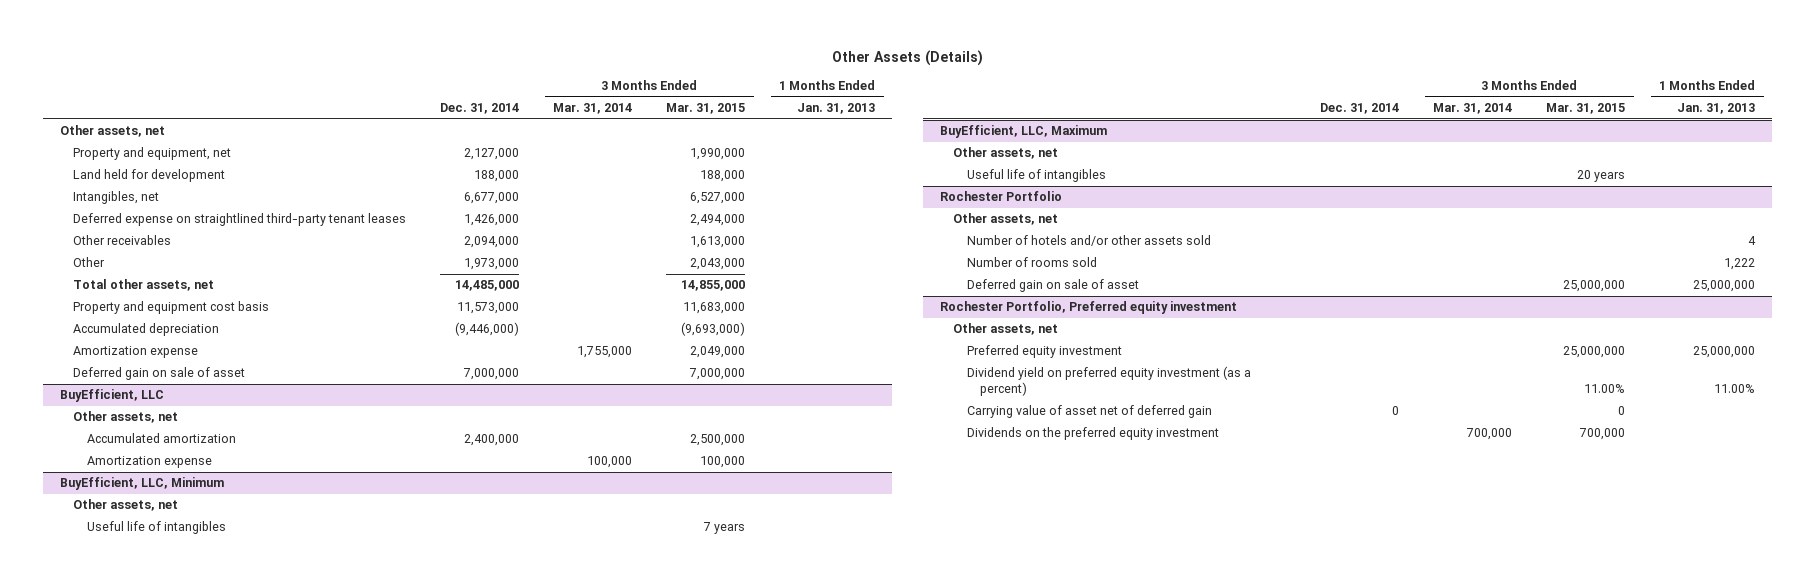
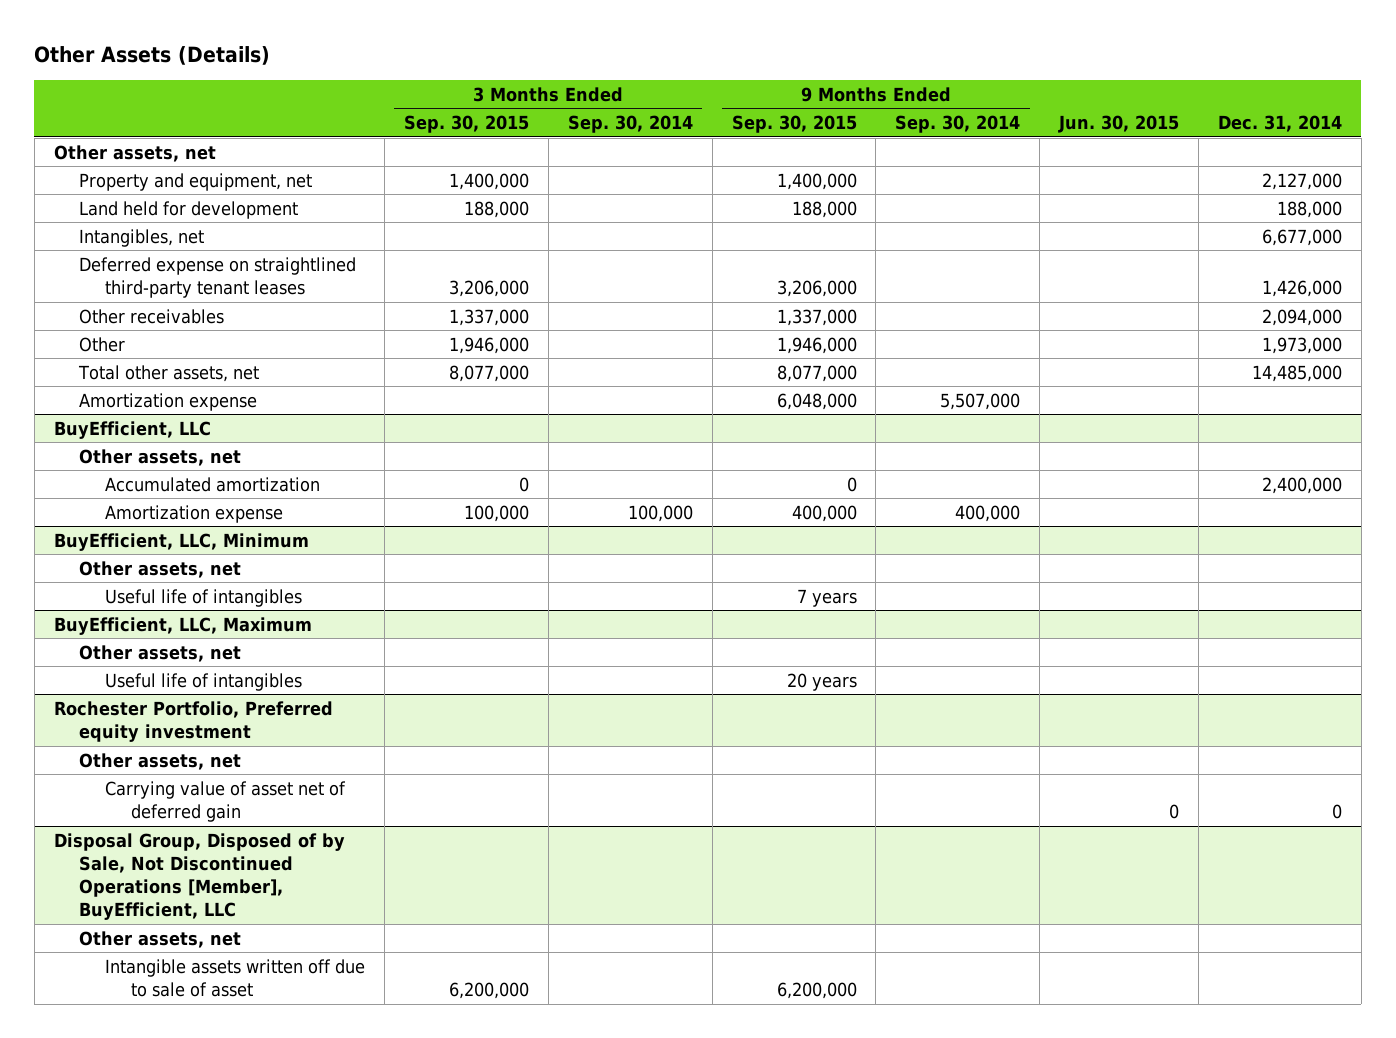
- | Dec. 31, 2014 | 3 Months Ended Mar. 31, 2014 | 3 Months Ended Mar. 31, 2015 | 1 Months Ended Jan. 31, 2013
+ | 3 Months Ended Sep. 30, 2015 | 3 Months Ended Sep. 30, 2014 | 9 Months Ended Sep. 30, 2015 | 9 Months Ended Sep. 30, 2014 | Jun. 30, 2015 | Dec. 31, 2014
- Property and equipment cost basis | 11,573,000 | | 11,683,000 |
- Accumulated depreciation | (9,446,000) | | (9,693,000) |
- Deferred gain on sale of asset | 7,000,000 | | 7,000,000 |
- Rochester Portfolio
- Other assets, net
- Number of hotels and/or other assets sold | | | | 4
- Number of rooms sold | | | | 1,222
- Deferred gain on sale of asset | | | 25,000,000 | 25,000,000
@ Rochester Portfolio, Preferred equity investment
- Preferred equity investment | | | 25,000,000 | 25,000,000
- Dividend yield on preferred equity investment (as a percent) | | | 11.00% | 11.00%
- Dividends on the preferred equity investment | | 700,000 | 700,000 |
+ Disposal Group, Disposed of by Sale, Not Discontinued Operations [Member], BuyEfficient, LLC
+ Other assets, net
+ Intangible assets written off due to sale of asset | 6,200,000 | | 6,200,000 | | |

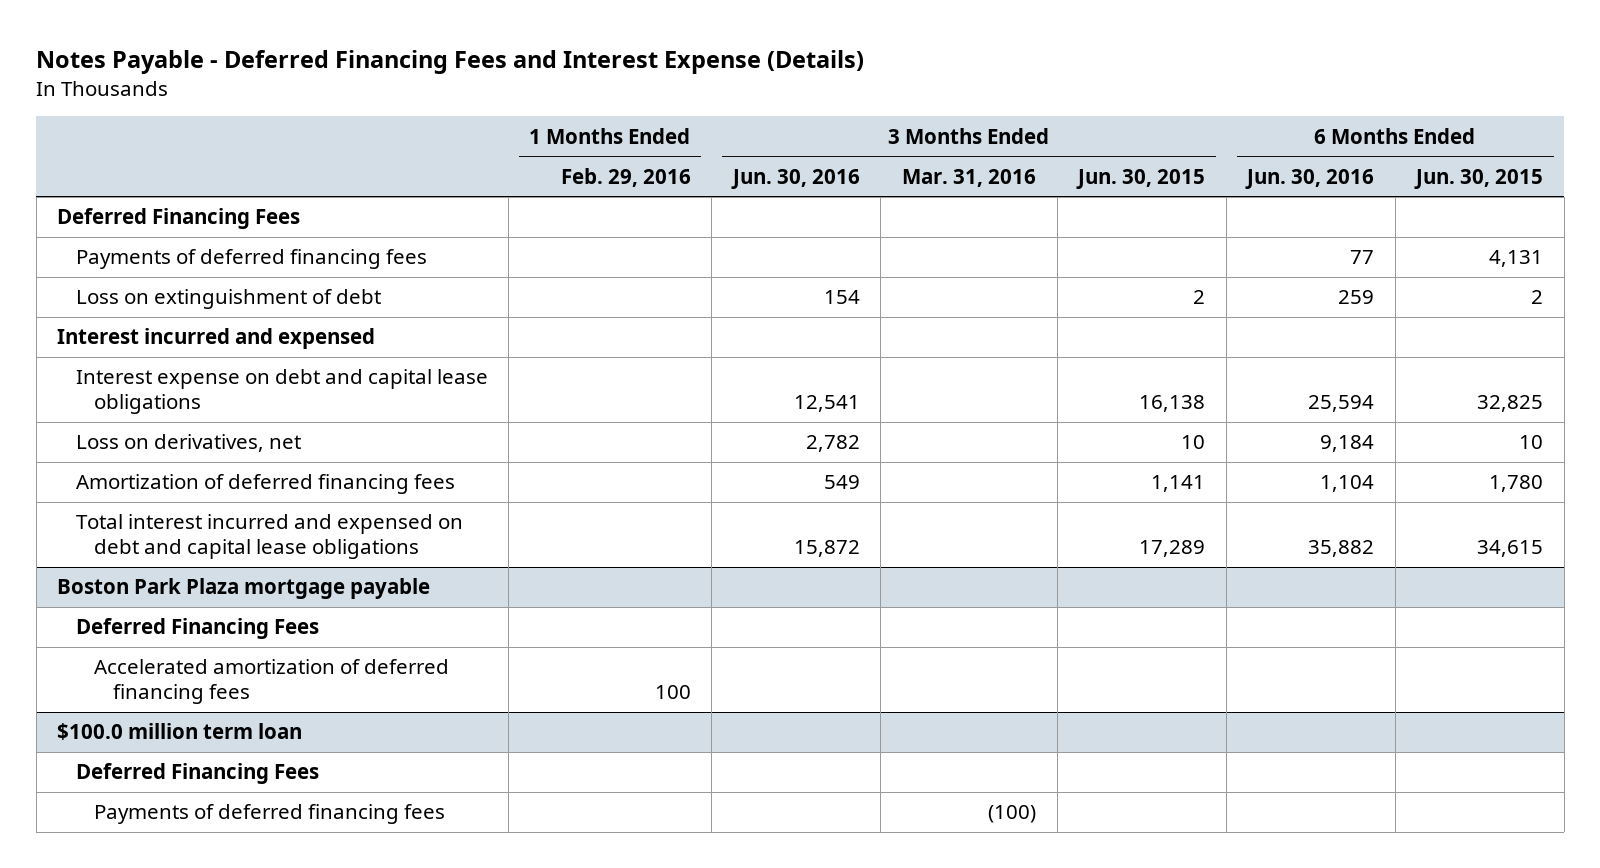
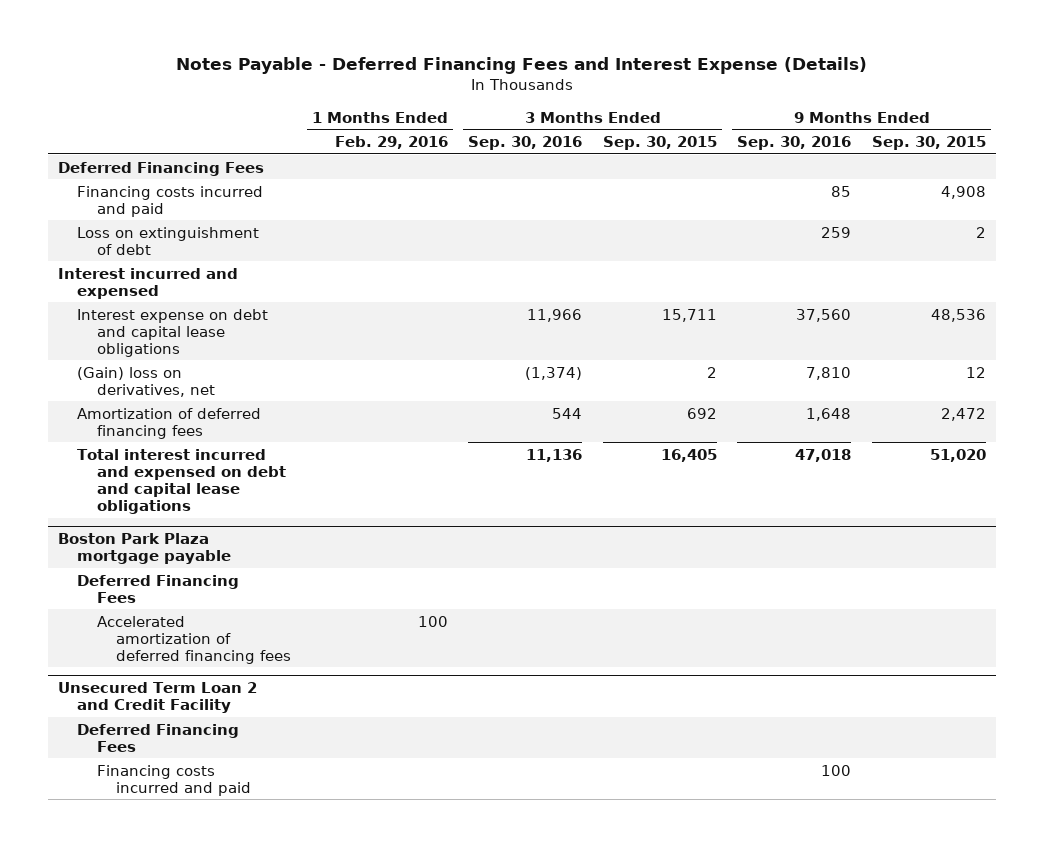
- | 1 Months Ended Feb. 29, 2016 | 3 Months Ended Jun. 30, 2016 | 3 Months Ended Mar. 31, 2016 | 3 Months Ended Jun. 30, 2015 | 6 Months Ended Jun. 30, 2016 | 6 Months Ended Jun. 30, 2015
+ | 1 Months Ended Feb. 29, 2016 | 3 Months Ended Sep. 30, 2016 | 3 Months Ended Sep. 30, 2015 | 9 Months Ended Sep. 30, 2016 | 9 Months Ended Sep. 30, 2015
- Payments of deferred financing fees | | | | | 77 | 4,131
+ Financing costs incurred and paid | | | | 85 | 4,908
- Loss on derivatives, net | | 2,782 | | 10 | 9,184 | 10
+ (Gain) loss on derivatives, net | | (1,374) | 2 | 7,810 | 12
- $100.0 million term loan
- Deferred Financing Fees
- Payments of deferred financing fees | | | (100) | | |
+ Unsecured Term Loan 2 and Credit Facility
+ Deferred Financing Fees
+ Financing costs incurred and paid | | | | 100 |

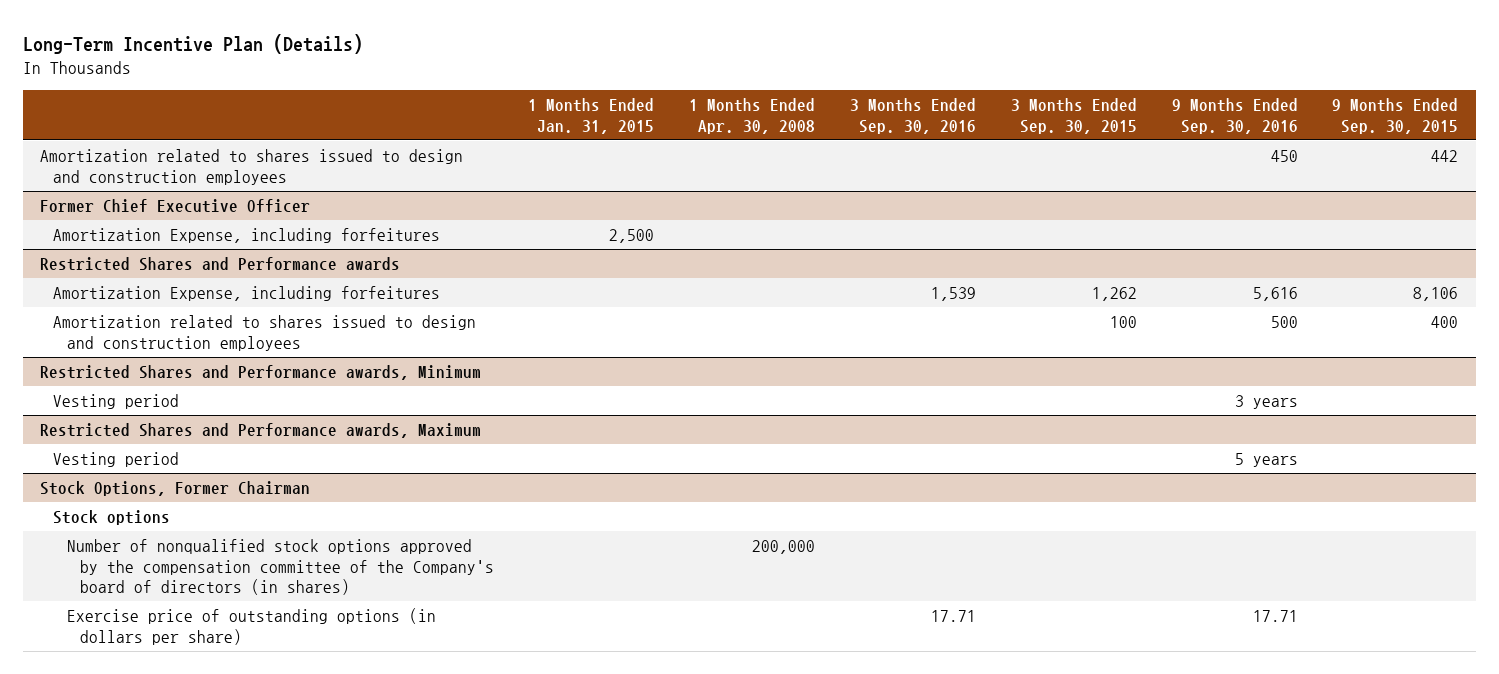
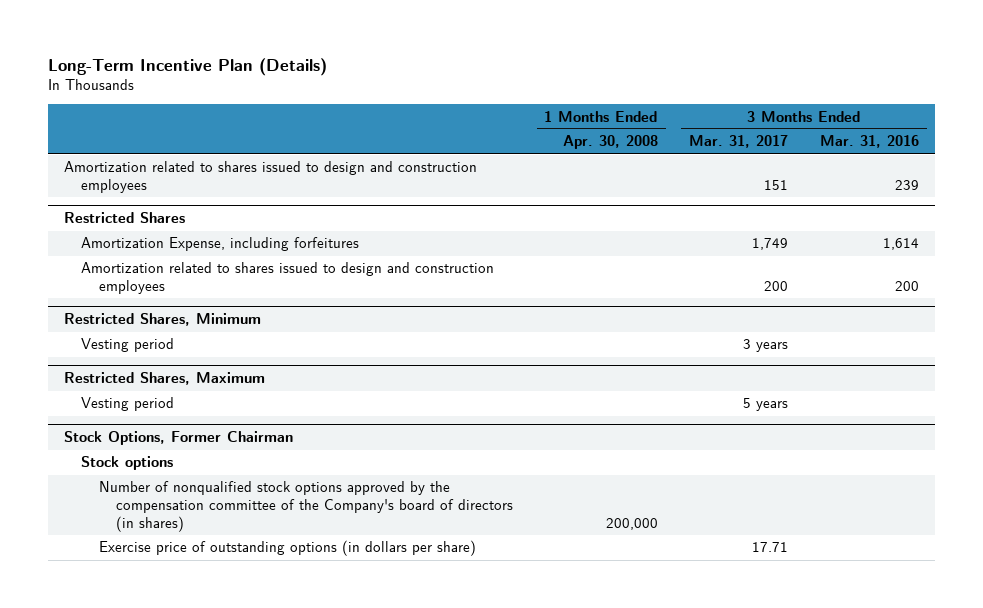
- | 1 Months Ended Jan. 31, 2015 | 1 Months Ended Apr. 30, 2008 | 3 Months Ended Sep. 30, 2016 | 3 Months Ended Sep. 30, 2015 | 9 Months Ended Sep. 30, 2016 | 9 Months Ended Sep. 30, 2015
+ | 1 Months Ended Apr. 30, 2008 | 3 Months Ended Mar. 31, 2017 | 3 Months Ended Mar. 31, 2016
- Former Chief Executive Officer
- Amortization Expense, including forfeitures | 2,500 | | | | |
- Restricted Shares and Performance awards
+ Restricted Shares
- Restricted Shares and Performance awards, Minimum
+ Restricted Shares, Minimum
- Restricted Shares and Performance awards, Maximum
+ Restricted Shares, Maximum

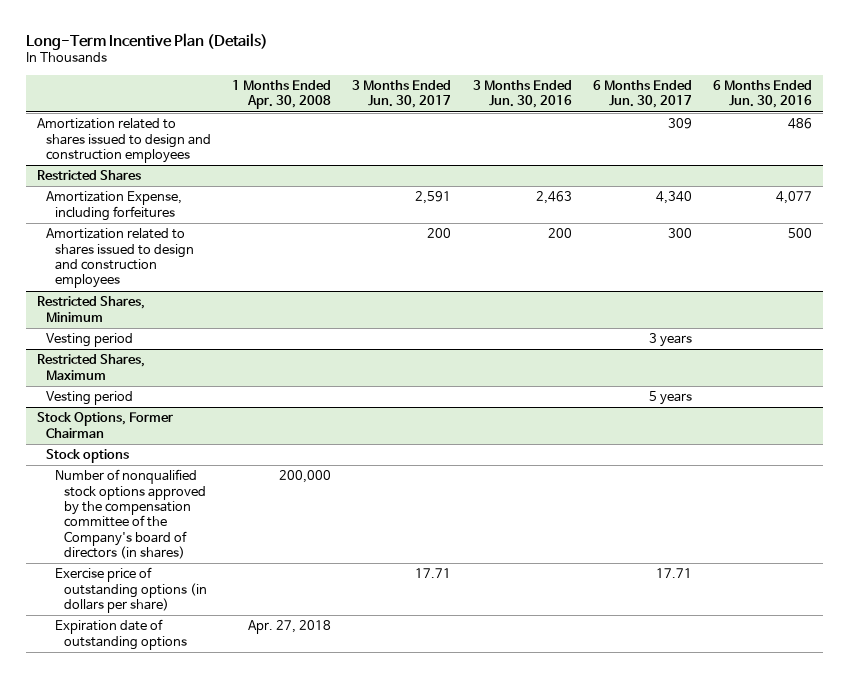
- | 1 Months Ended Apr. 30, 2008 | 3 Months Ended Mar. 31, 2017 | 3 Months Ended Mar. 31, 2016
+ | 1 Months Ended Apr. 30, 2008 | 3 Months Ended Jun. 30, 2017 | 3 Months Ended Jun. 30, 2016 | 6 Months Ended Jun. 30, 2017 | 6 Months Ended Jun. 30, 2016
@ Stock Options, Former Chairman
+ Expiration date of outstanding options | Apr. 27, 2018 | | | |

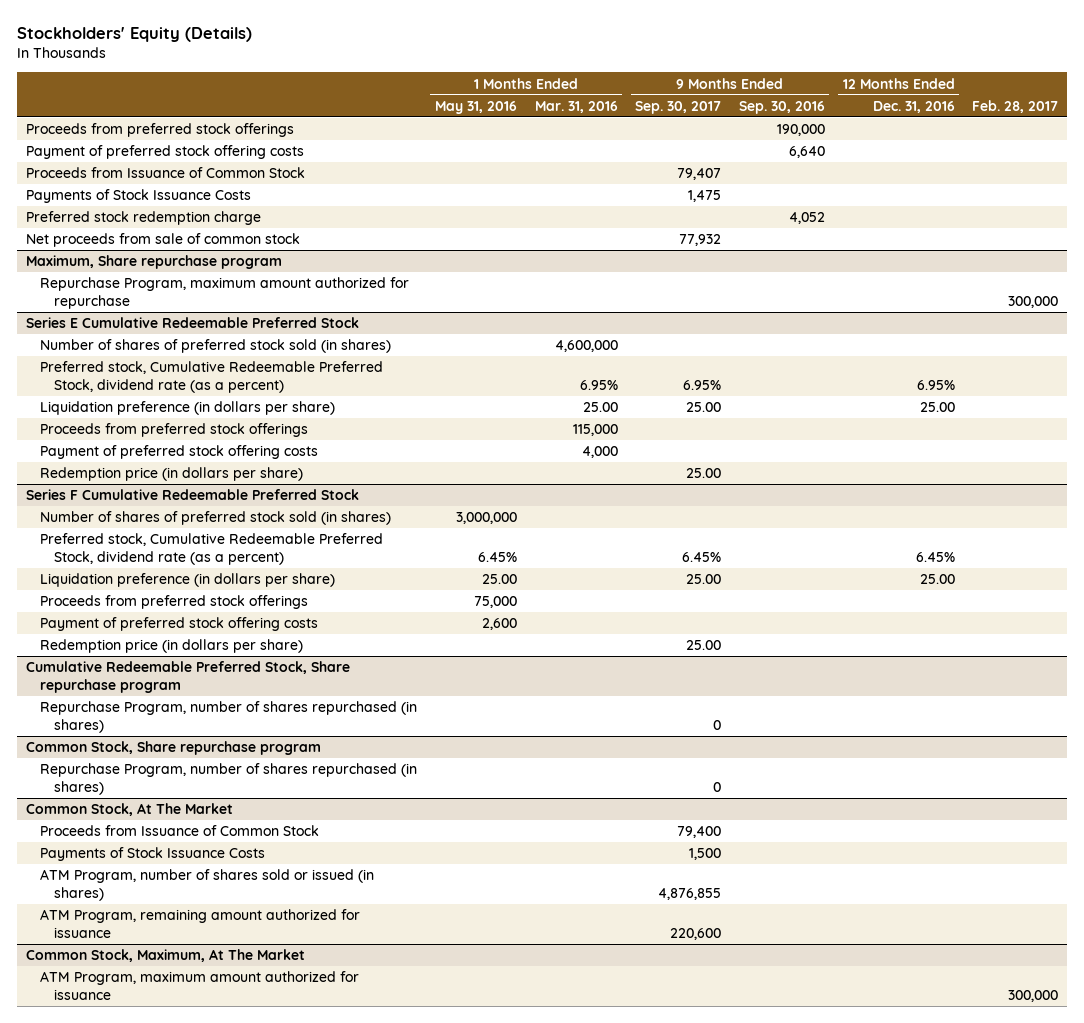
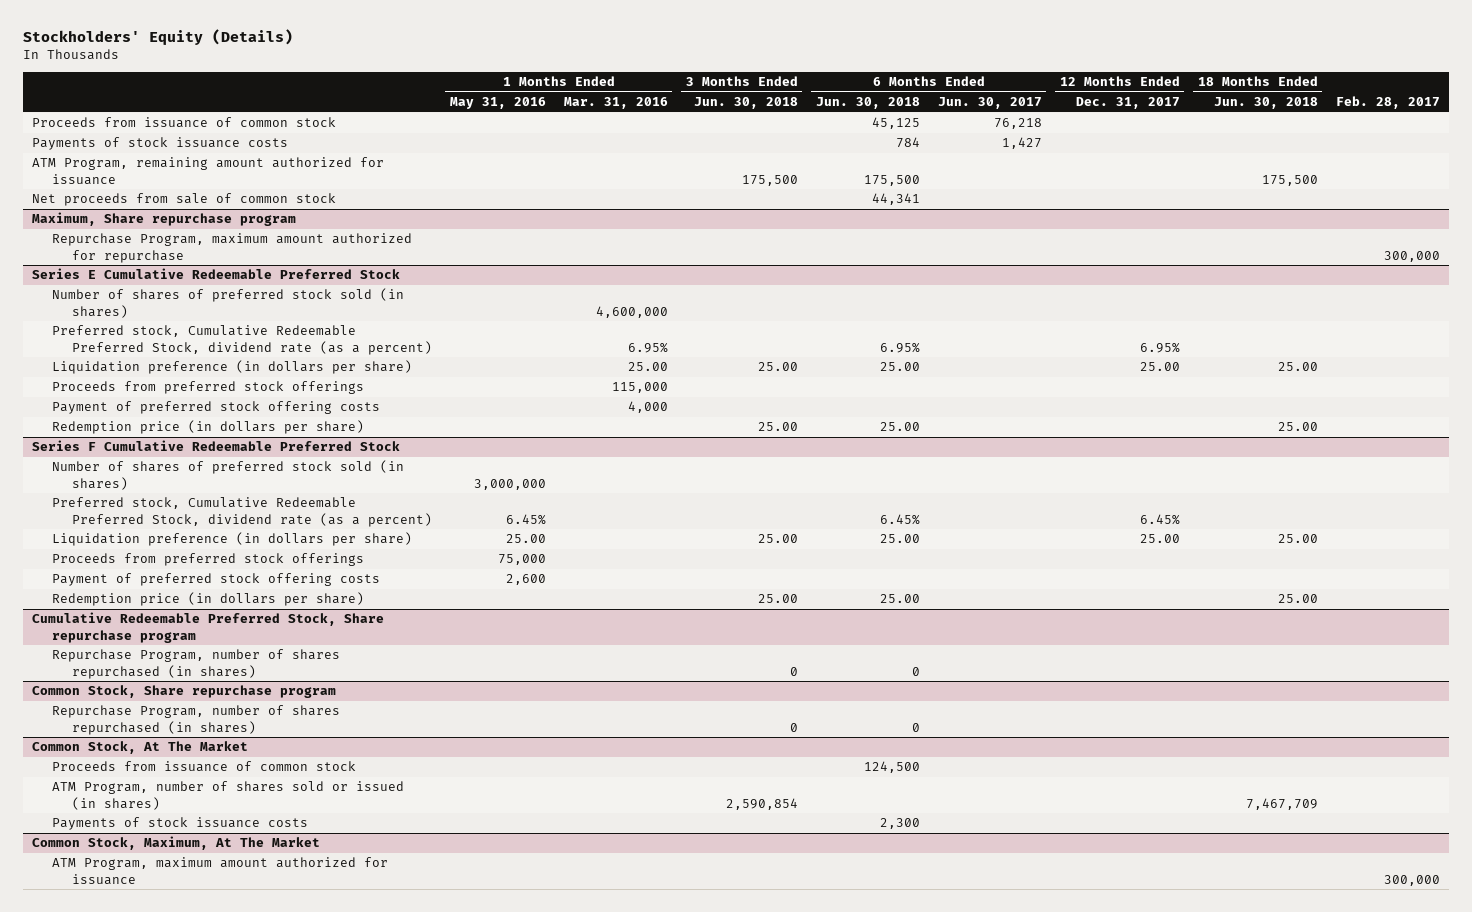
- | 1 Months Ended May 31, 2016 | 1 Months Ended Mar. 31, 2016 | 9 Months Ended Sep. 30, 2017 | 9 Months Ended Sep. 30, 2016 | 12 Months Ended Dec. 31, 2016 | Feb. 28, 2017
+ | 1 Months Ended May 31, 2016 | 1 Months Ended Mar. 31, 2016 | 3 Months Ended Jun. 30, 2018 | 6 Months Ended Jun. 30, 2018 | 6 Months Ended Jun. 30, 2017 | 12 Months Ended Dec. 31, 2017 | 18 Months Ended Jun. 30, 2018 | Feb. 28, 2017
- Proceeds from preferred stock offerings | | | | 190,000 | |
- Payment of preferred stock offering costs | | | | 6,640 | |
- Proceeds from Issuance of Common Stock | | | 79,407 | | |
- Payments of Stock Issuance Costs | | | 1,475 | | |
- Preferred stock redemption charge | | | | 4,052 | |
+ Proceeds from issuance of common stock | | | | 45,125 | 76,218 | | |
+ Payments of stock issuance costs | | | | 784 | 1,427 | | |
+ ATM Program, remaining amount authorized for issuance | | | 175,500 | 175,500 | | | 175,500 |
@ Common Stock, At The Market
- Proceeds from Issuance of Common Stock | | | 79,400 | | |
- Payments of Stock Issuance Costs | | | 1,500 | | |
+ Proceeds from issuance of common stock | | | | 124,500 | | | |
- ATM Program, remaining amount authorized for issuance | | | 220,600 | | |
+ Payments of stock issuance costs | | | | 2,300 | | | |

